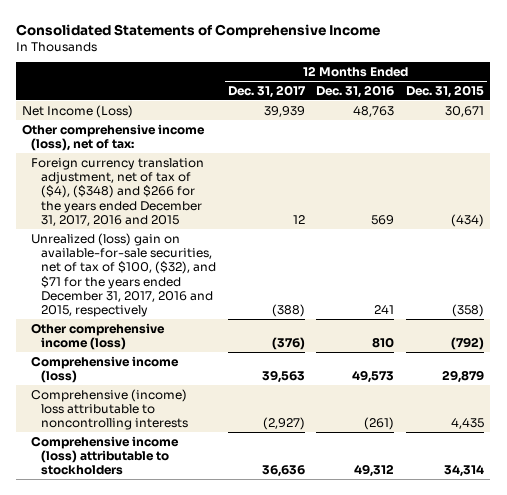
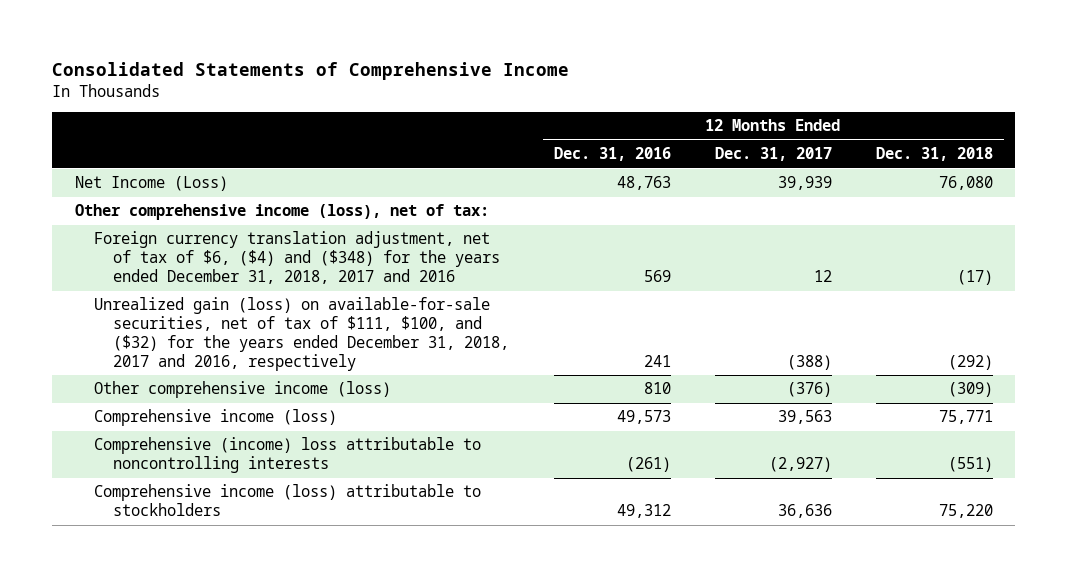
- | 12 Months Ended Dec. 31, 2017 | 12 Months Ended Dec. 31, 2016 | 12 Months Ended Dec. 31, 2015
+ | 12 Months Ended Dec. 31, 2016 | 12 Months Ended Dec. 31, 2017 | 12 Months Ended Dec. 31, 2018
- Foreign currency translation adjustment, net of tax of ($4), ($348) and $266 for the years ended December 31, 2017, 2016 and 2015 | 12 | 569 | (434)
- Unrealized (loss) gain on available-for-sale securities, net of tax of $100, ($32), and $71 for the years ended December 31, 2017, 2016 and 2015, respectively | (388) | 241 | (358)
+ Foreign currency translation adjustment, net of tax of $6, ($4) and ($348) for the years ended December 31, 2018, 2017 and 2016 | 569 | 12 | (17)
+ Unrealized gain (loss) on available-for-sale securities, net of tax of $111, $100, and ($32) for the years ended December 31, 2018, 2017 and 2016, respectively | 241 | (388) | (292)

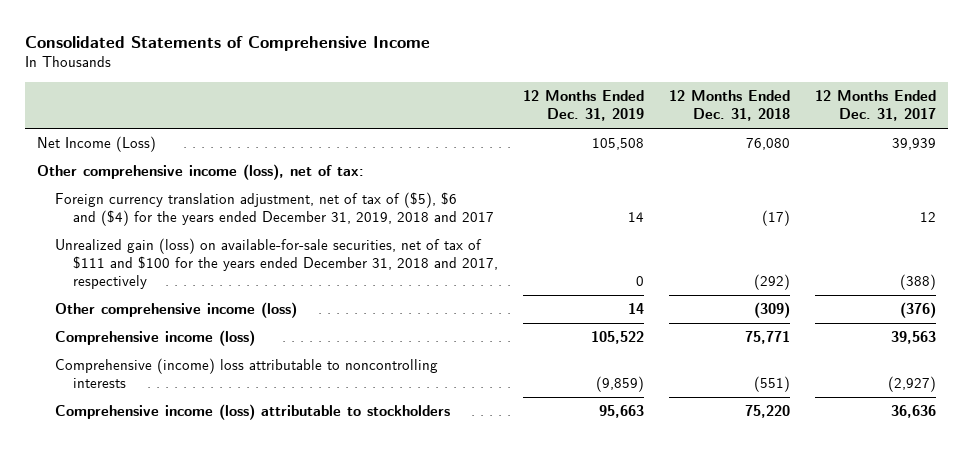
- | 12 Months Ended Dec. 31, 2016 | 12 Months Ended Dec. 31, 2017 | 12 Months Ended Dec. 31, 2018
+ | 12 Months Ended Dec. 31, 2019 | 12 Months Ended Dec. 31, 2018 | 12 Months Ended Dec. 31, 2017
- Foreign currency translation adjustment, net of tax of $6, ($4) and ($348) for the years ended December 31, 2018, 2017 and 2016 | 569 | 12 | (17)
- Unrealized gain (loss) on available-for-sale securities, net of tax of $111, $100, and ($32) for the years ended December 31, 2018, 2017 and 2016, respectively | 241 | (388) | (292)
+ Foreign currency translation adjustment, net of tax of ($5), $6 and ($4) for the years ended December 31, 2019, 2018 and 2017 | 14 | (17) | 12
+ Unrealized gain (loss) on available-for-sale securities, net of tax of $111 and $100 for the years ended December 31, 2018 and 2017, respectively | 0 | (292) | (388)

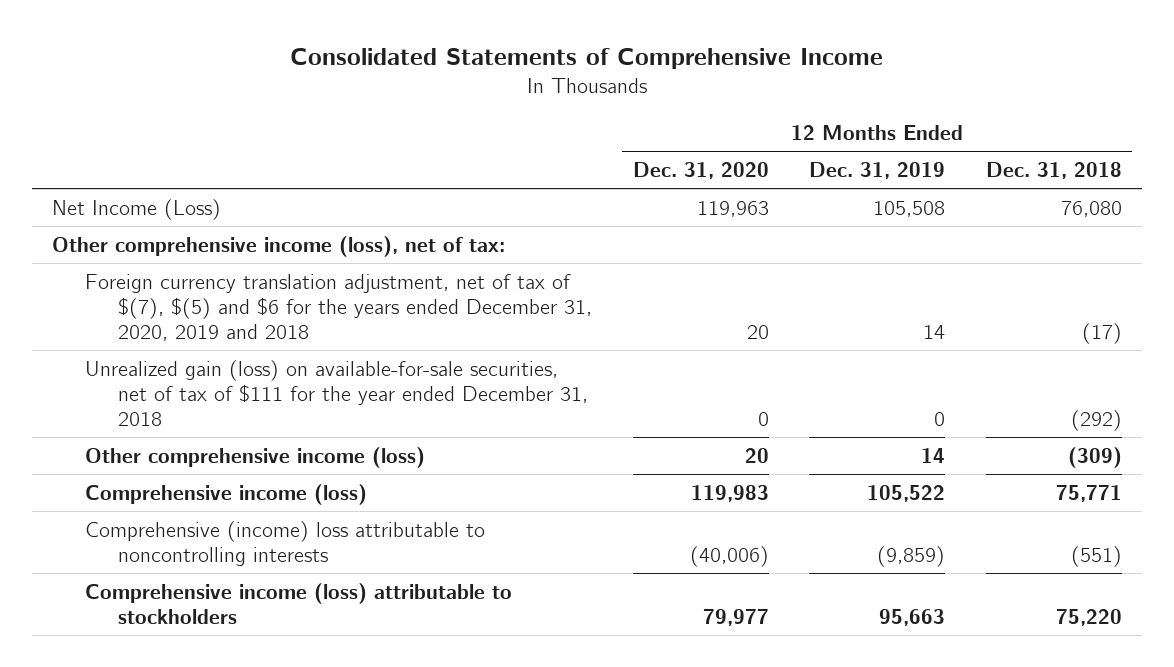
- | 12 Months Ended Dec. 31, 2019 | 12 Months Ended Dec. 31, 2018 | 12 Months Ended Dec. 31, 2017
+ | 12 Months Ended Dec. 31, 2020 | 12 Months Ended Dec. 31, 2019 | 12 Months Ended Dec. 31, 2018
- Foreign currency translation adjustment, net of tax of ($5), $6 and ($4) for the years ended December 31, 2019, 2018 and 2017 | 14 | (17) | 12
- Unrealized gain (loss) on available-for-sale securities, net of tax of $111 and $100 for the years ended December 31, 2018 and 2017, respectively | 0 | (292) | (388)
+ Foreign currency translation adjustment, net of tax of $(7), $(5) and $6 for the years ended December 31, 2020, 2019 and 2018 | 20 | 14 | (17)
+ Unrealized gain (loss) on available-for-sale securities, net of tax of $111 for the year ended December 31, 2018 | 0 | 0 | (292)

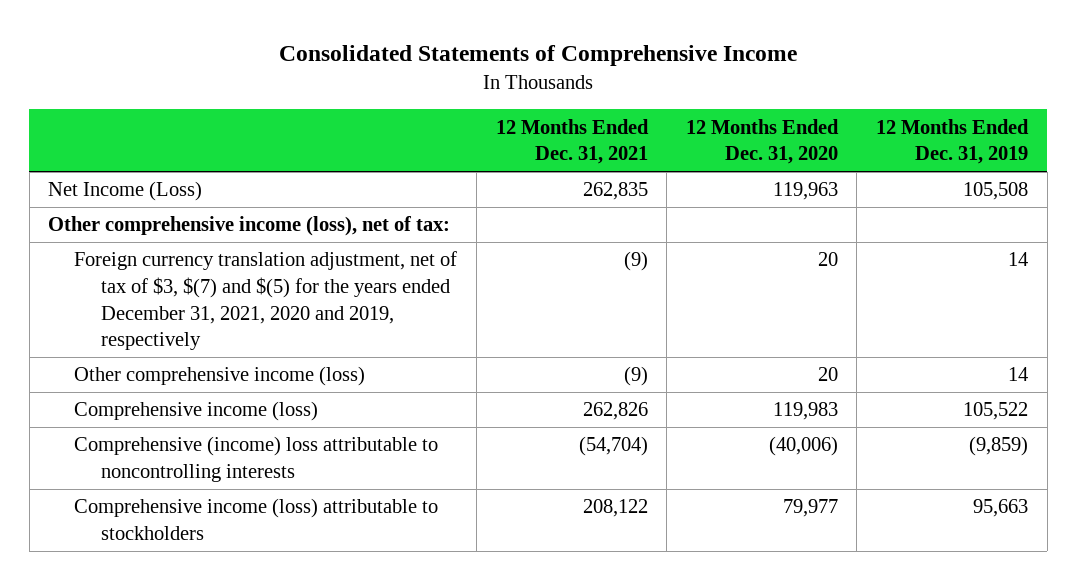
- | 12 Months Ended Dec. 31, 2020 | 12 Months Ended Dec. 31, 2019 | 12 Months Ended Dec. 31, 2018
+ | 12 Months Ended Dec. 31, 2021 | 12 Months Ended Dec. 31, 2020 | 12 Months Ended Dec. 31, 2019
- Foreign currency translation adjustment, net of tax of $(7), $(5) and $6 for the years ended December 31, 2020, 2019 and 2018 | 20 | 14 | (17)
- Unrealized gain (loss) on available-for-sale securities, net of tax of $111 for the year ended December 31, 2018 | 0 | 0 | (292)
+ Foreign currency translation adjustment, net of tax of $3, $(7) and $(5) for the years ended December 31, 2021, 2020 and 2019, respectively | (9) | 20 | 14

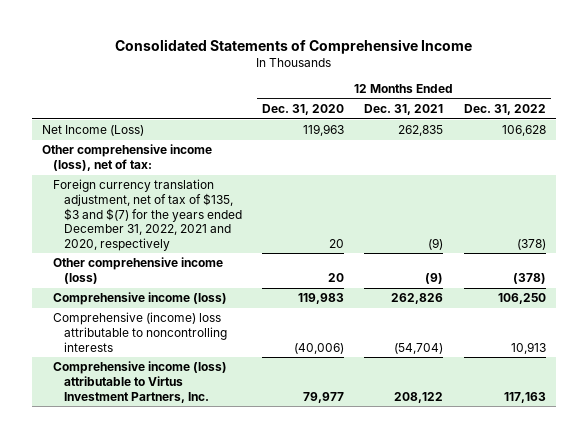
- | 12 Months Ended Dec. 31, 2021 | 12 Months Ended Dec. 31, 2020 | 12 Months Ended Dec. 31, 2019
+ | 12 Months Ended Dec. 31, 2020 | 12 Months Ended Dec. 31, 2021 | 12 Months Ended Dec. 31, 2022
- Foreign currency translation adjustment, net of tax of $3, $(7) and $(5) for the years ended December 31, 2021, 2020 and 2019, respectively | (9) | 20 | 14
+ Foreign currency translation adjustment, net of tax of $135, $3 and $(7) for the years ended December 31, 2022, 2021 and 2020, respectively | 20 | (9) | (378)
- Comprehensive income (loss) attributable to stockholders | 208,122 | 79,977 | 95,663
+ Comprehensive income (loss) attributable to Virtus Investment Partners, Inc. | 79,977 | 208,122 | 117,163

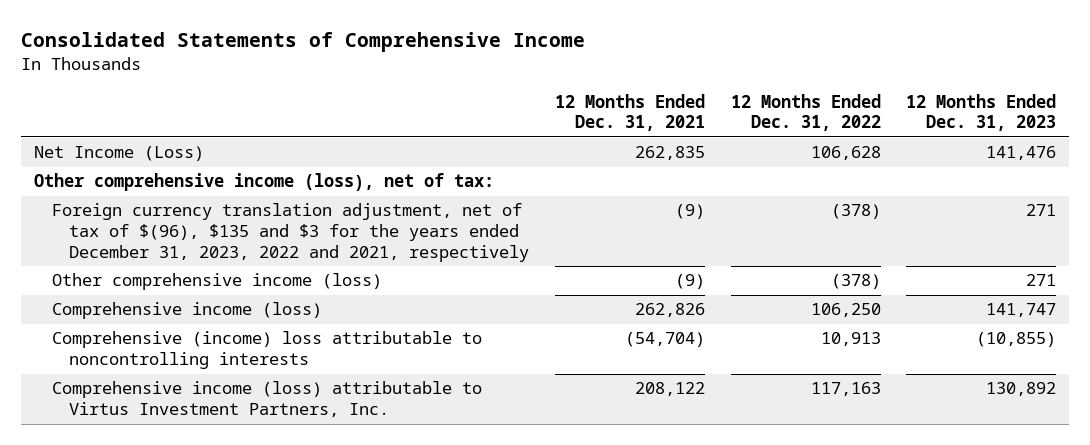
- | 12 Months Ended Dec. 31, 2020 | 12 Months Ended Dec. 31, 2021 | 12 Months Ended Dec. 31, 2022
+ | 12 Months Ended Dec. 31, 2021 | 12 Months Ended Dec. 31, 2022 | 12 Months Ended Dec. 31, 2023
- Foreign currency translation adjustment, net of tax of $135, $3 and $(7) for the years ended December 31, 2022, 2021 and 2020, respectively | 20 | (9) | (378)
+ Foreign currency translation adjustment, net of tax of $(96), $135 and $3 for the years ended December 31, 2023, 2022 and 2021, respectively | (9) | (378) | 271

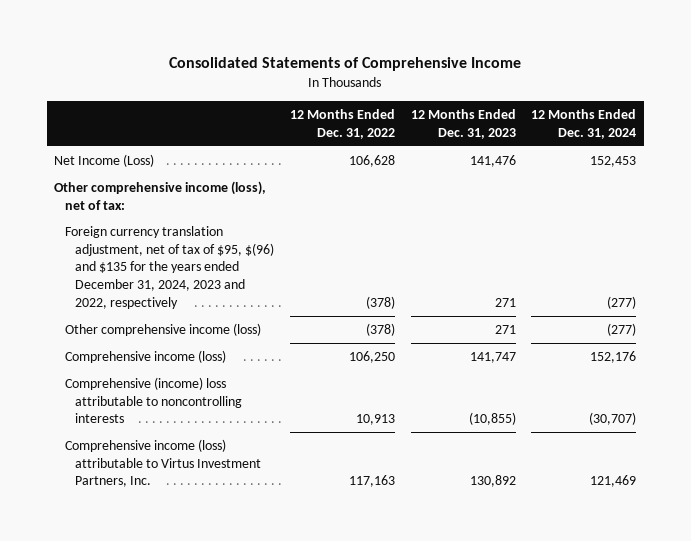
- | 12 Months Ended Dec. 31, 2021 | 12 Months Ended Dec. 31, 2022 | 12 Months Ended Dec. 31, 2023
+ | 12 Months Ended Dec. 31, 2022 | 12 Months Ended Dec. 31, 2023 | 12 Months Ended Dec. 31, 2024
- Foreign currency translation adjustment, net of tax of $(96), $135 and $3 for the years ended December 31, 2023, 2022 and 2021, respectively | (9) | (378) | 271
+ Foreign currency translation adjustment, net of tax of $95, $(96) and $135 for the years ended December 31, 2024, 2023 and 2022, respectively | (378) | 271 | (277)

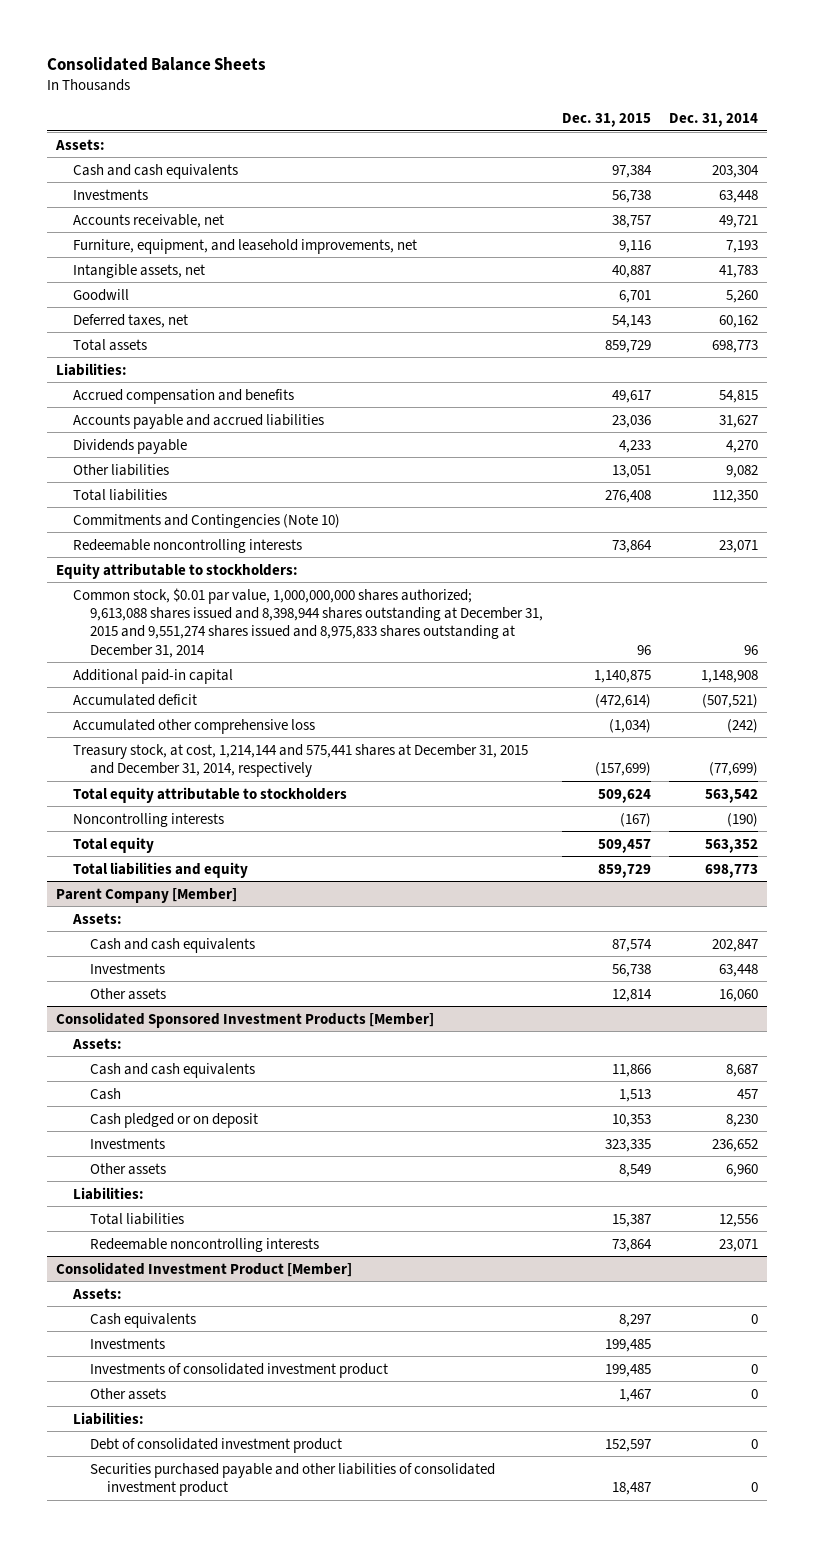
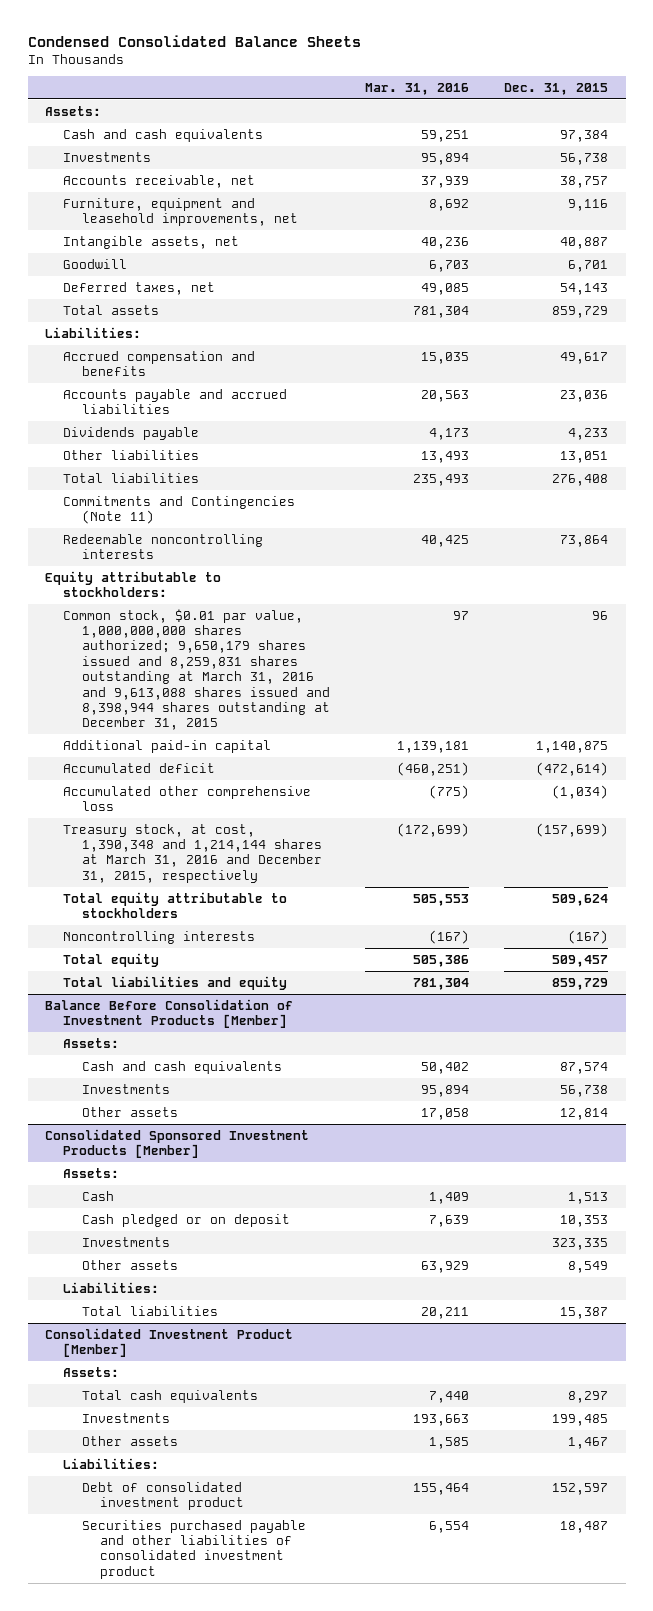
- Consolidated Balance Sheets
+ Condensed Consolidated Balance Sheets
- | Dec. 31, 2015 | Dec. 31, 2014
+ | Mar. 31, 2016 | Dec. 31, 2015
- Furniture, equipment, and leasehold improvements, net | 9,116 | 7,193
+ Furniture, equipment and leasehold improvements, net | 8,692 | 9,116
- Commitments and Contingencies (Note 10)
+ Commitments and Contingencies (Note 11)
- Common stock, $0.01 par value, 1,000,000,000 shares authorized; 9,613,088 shares issued and 8,398,944 shares outstanding at December 31, 2015 and 9,551,274 shares issued and 8,975,833 shares outstanding at December 31, 2014 | 96 | 96
+ Common stock, $0.01 par value, 1,000,000,000 shares authorized; 9,650,179 shares issued and 8,259,831 shares outstanding at March 31, 2016 and 9,613,088 shares issued and 8,398,944 shares outstanding at December 31, 2015 | 97 | 96
- Treasury stock, at cost, 1,214,144 and 575,441 shares at December 31, 2015 and December 31, 2014, respectively | (157,699) | (77,699)
+ Treasury stock, at cost, 1,390,348 and 1,214,144 shares at March 31, 2016 and December 31, 2015, respectively | (172,699) | (157,699)
- Parent Company [Member]
+ Balance Before Consolidation of Investment Products [Member]
@ Consolidated Sponsored Investment Products [Member]
- Cash and cash equivalents | 11,866 | 8,687
- Redeemable noncontrolling interests | 73,864 | 23,071
@ Consolidated Investment Product [Member]
- Cash equivalents | 8,297 | 0
+ Total cash equivalents | 7,440 | 8,297
- Investments of consolidated investment product | 199,485 | 0

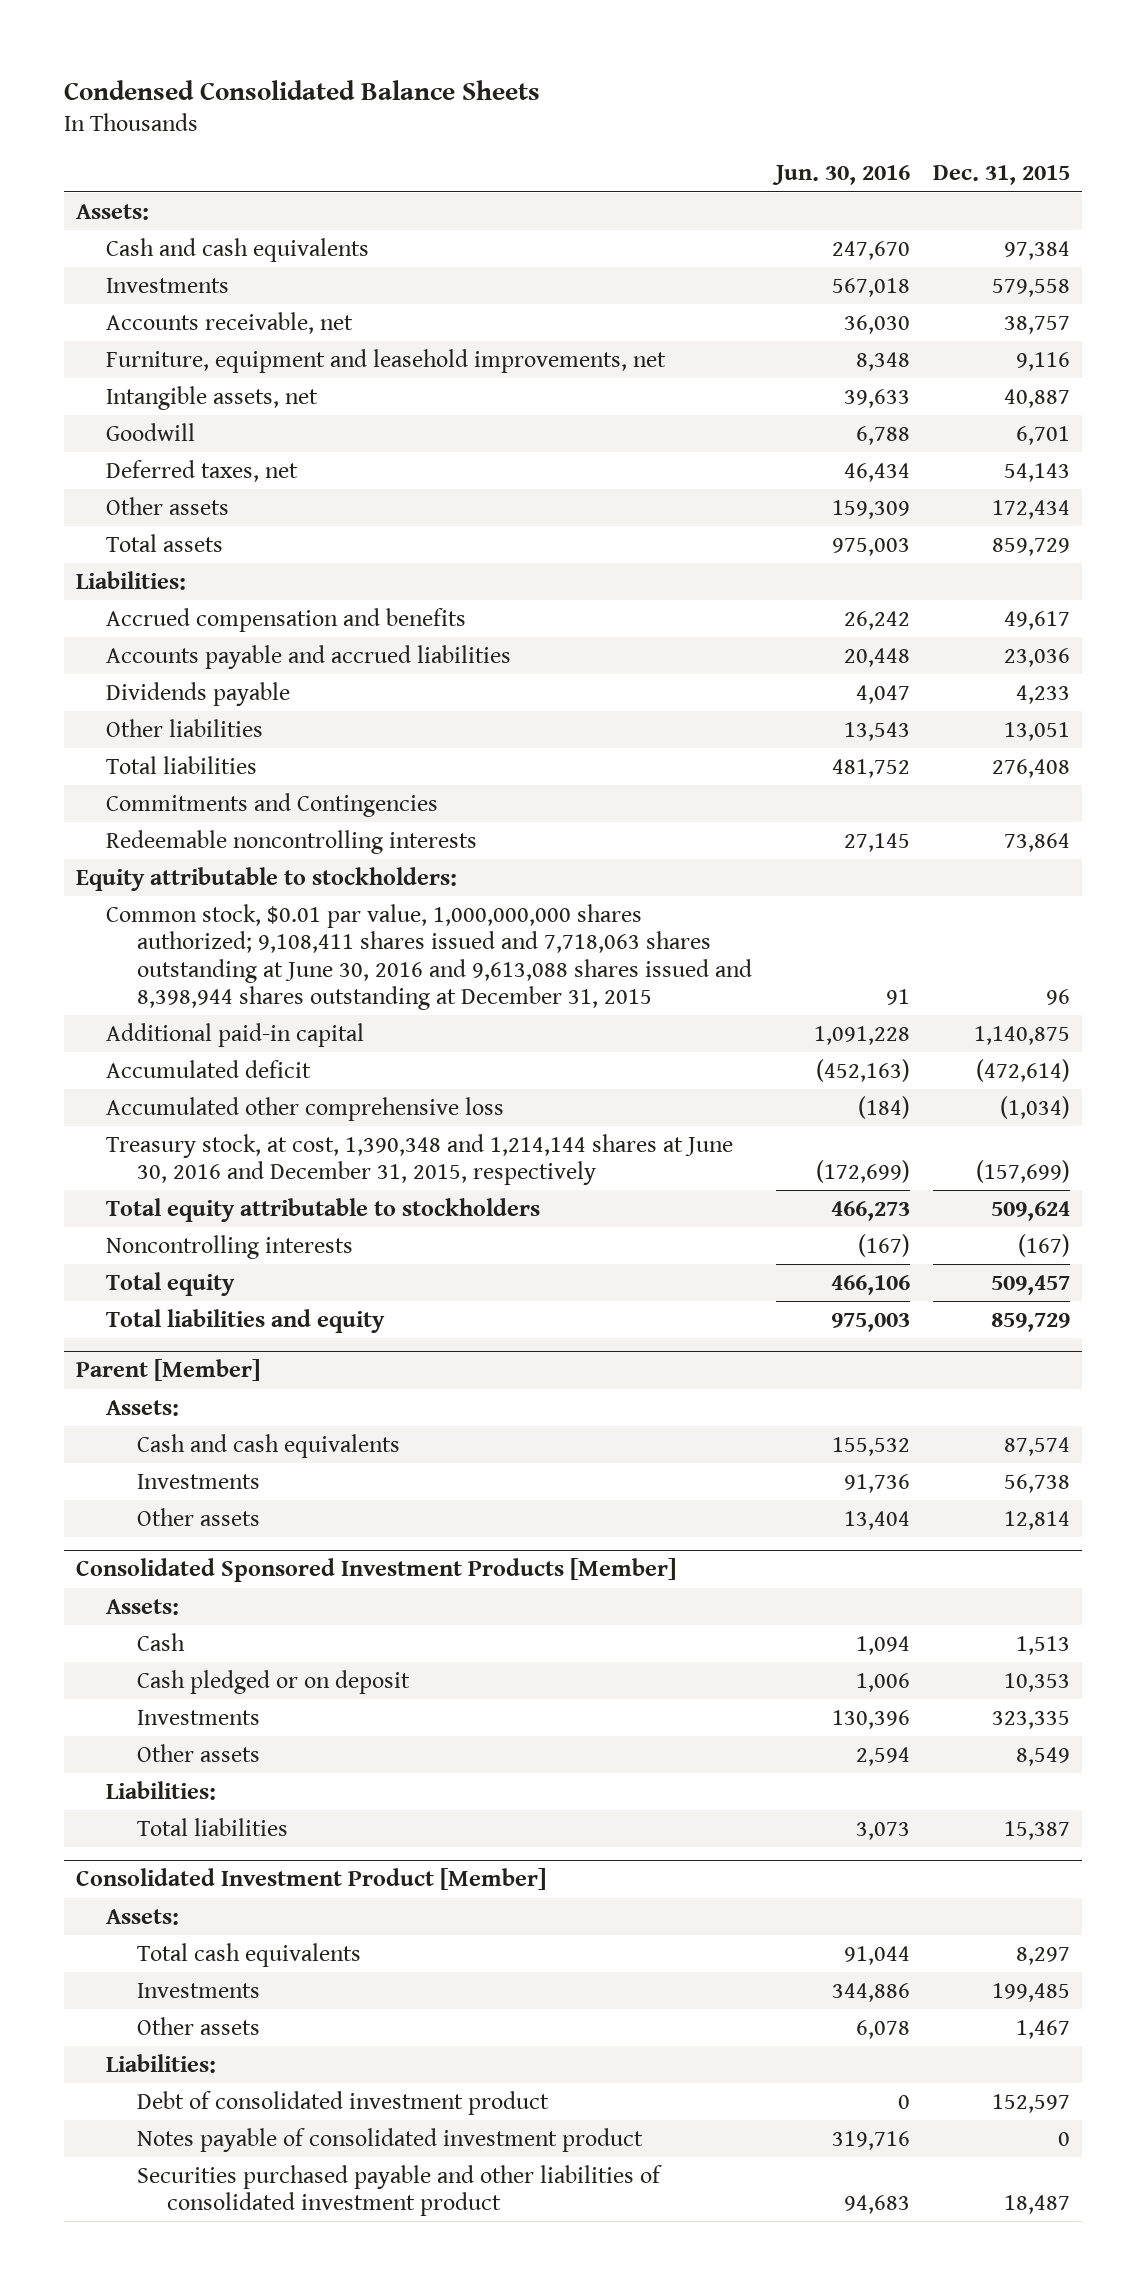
- | Mar. 31, 2016 | Dec. 31, 2015
+ | Jun. 30, 2016 | Dec. 31, 2015
- Investments | 95,894 | 56,738
+ Investments | 567,018 | 579,558
+ Other assets | 159,309 | 172,434
- Commitments and Contingencies (Note 11)
+ Commitments and Contingencies
- Common stock, $0.01 par value, 1,000,000,000 shares authorized; 9,650,179 shares issued and 8,259,831 shares outstanding at March 31, 2016 and 9,613,088 shares issued and 8,398,944 shares outstanding at December 31, 2015 | 97 | 96
+ Common stock, $0.01 par value, 1,000,000,000 shares authorized; 9,108,411 shares issued and 7,718,063 shares outstanding at June 30, 2016 and 9,613,088 shares issued and 8,398,944 shares outstanding at December 31, 2015 | 91 | 96
- Treasury stock, at cost, 1,390,348 and 1,214,144 shares at March 31, 2016 and December 31, 2015, respectively | (172,699) | (157,699)
+ Treasury stock, at cost, 1,390,348 and 1,214,144 shares at June 30, 2016 and December 31, 2015, respectively | (172,699) | (157,699)
- Balance Before Consolidation of Investment Products [Member]
+ Parent [Member]
@ Consolidated Investment Product [Member]
+ Notes payable of consolidated investment product | 319,716 | 0

